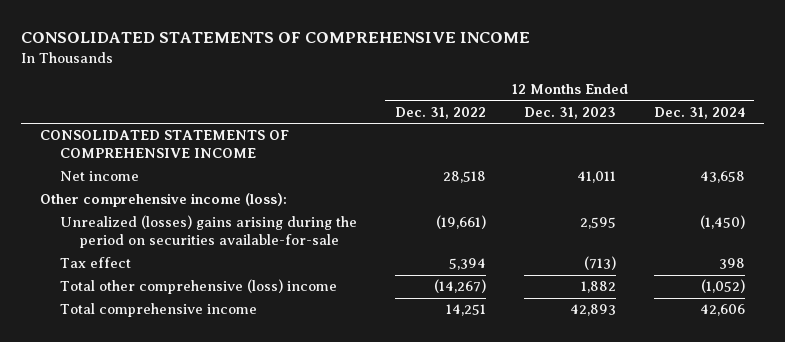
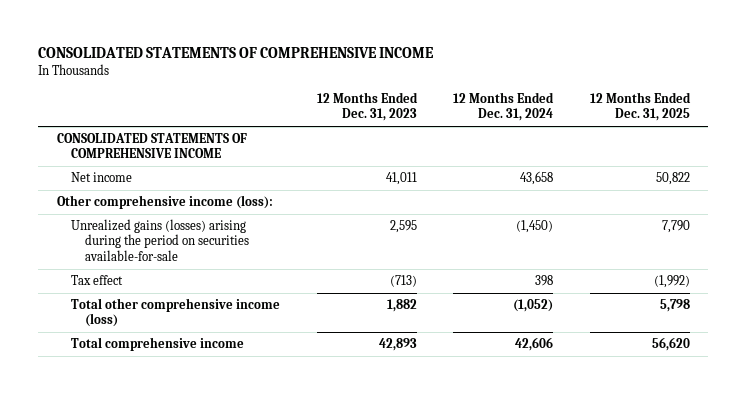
- | 12 Months Ended Dec. 31, 2022 | 12 Months Ended Dec. 31, 2023 | 12 Months Ended Dec. 31, 2024
+ | 12 Months Ended Dec. 31, 2023 | 12 Months Ended Dec. 31, 2024 | 12 Months Ended Dec. 31, 2025
- Unrealized (losses) gains arising during the period on securities available-for-sale | (19,661) | 2,595 | (1,450)
+ Unrealized gains (losses) arising during the period on securities available-for-sale | 2,595 | (1,450) | 7,790
- Total other comprehensive (loss) income | (14,267) | 1,882 | (1,052)
+ Total other comprehensive income (loss) | 1,882 | (1,052) | 5,798

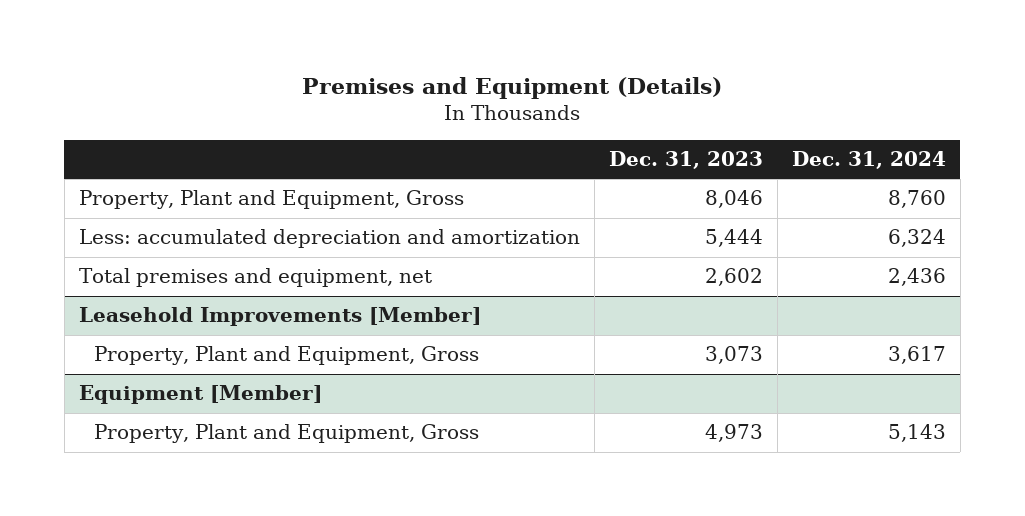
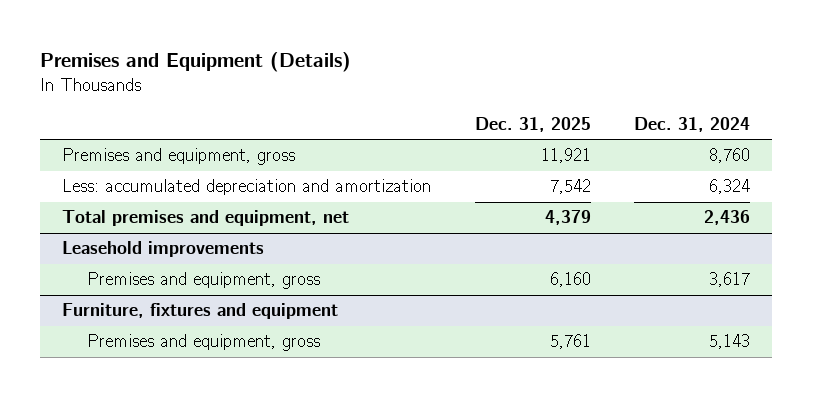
- | Dec. 31, 2023 | Dec. 31, 2024
+ | Dec. 31, 2025 | Dec. 31, 2024
- Property, Plant and Equipment, Gross | 8,046 | 8,760
+ Premises and equipment, gross | 11,921 | 8,760
- Leasehold Improvements [Member]
- Property, Plant and Equipment, Gross | 3,073 | 3,617
- Equipment [Member]
- Property, Plant and Equipment, Gross | 4,973 | 5,143
+ Leasehold improvements
+ Premises and equipment, gross | 6,160 | 3,617
+ Furniture, fixtures and equipment
+ Premises and equipment, gross | 5,761 | 5,143

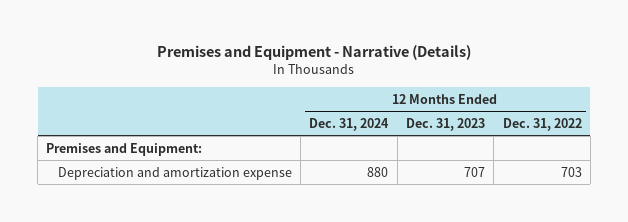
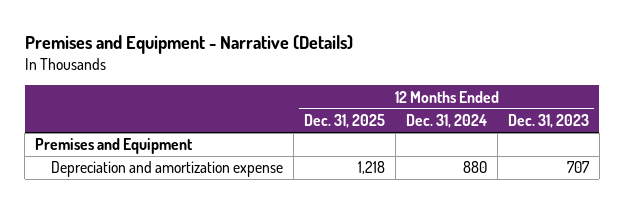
- | 12 Months Ended Dec. 31, 2024 | 12 Months Ended Dec. 31, 2023 | 12 Months Ended Dec. 31, 2022
+ | 12 Months Ended Dec. 31, 2025 | 12 Months Ended Dec. 31, 2024 | 12 Months Ended Dec. 31, 2023
- Premises and Equipment:
+ Premises and Equipment

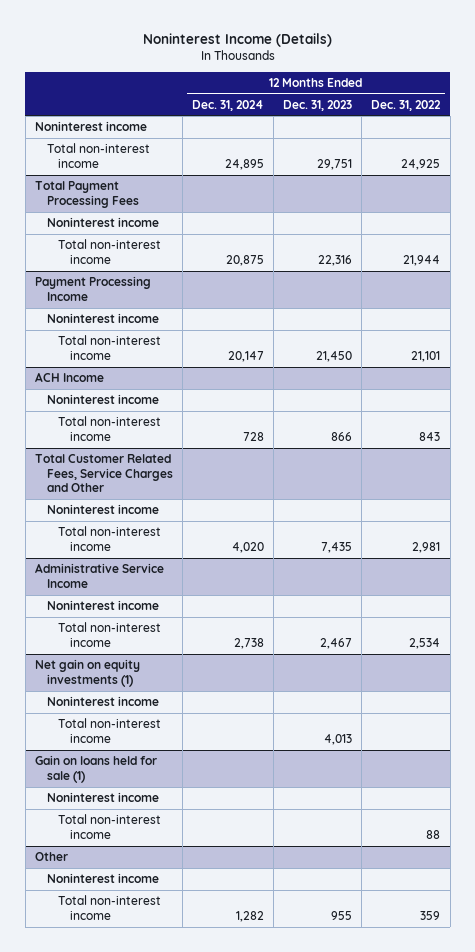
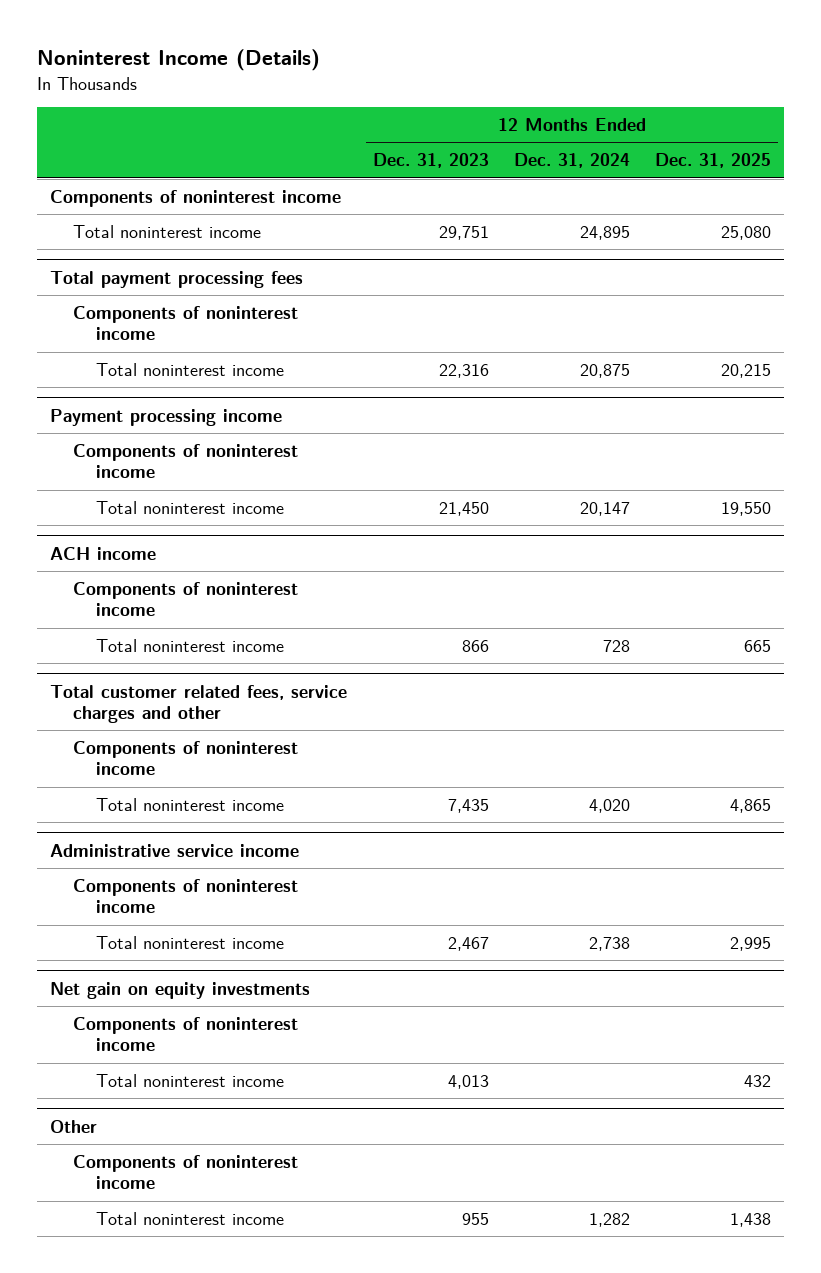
- | 12 Months Ended Dec. 31, 2024 | 12 Months Ended Dec. 31, 2023 | 12 Months Ended Dec. 31, 2022
+ | 12 Months Ended Dec. 31, 2023 | 12 Months Ended Dec. 31, 2024 | 12 Months Ended Dec. 31, 2025
- Noninterest income
- Total non-interest income | 24,895 | 29,751 | 24,925
- Total Payment Processing Fees
- Noninterest income
- Total non-interest income | 20,875 | 22,316 | 21,944
- Payment Processing Income
- Noninterest income
- Total non-interest income | 20,147 | 21,450 | 21,101
- ACH Income
- Noninterest income
- Total non-interest income | 728 | 866 | 843
- Total Customer Related Fees, Service Charges and Other
- Noninterest income
- Total non-interest income | 4,020 | 7,435 | 2,981
- Administrative Service Income
- Noninterest income
- Total non-interest income | 2,738 | 2,467 | 2,534
- Net gain on equity investments (1)
- Noninterest income
- Total non-interest income | | 4,013 |
- Gain on loans held for sale (1)
- Noninterest income
- Total non-interest income | | | 88
+ Components of noninterest income
+ Total noninterest income | 29,751 | 24,895 | 25,080
+ Total payment processing fees
+ Components of noninterest income
+ Total noninterest income | 22,316 | 20,875 | 20,215
+ Payment processing income
+ Components of noninterest income
+ Total noninterest income | 21,450 | 20,147 | 19,550
+ ACH income
+ Components of noninterest income
+ Total noninterest income | 866 | 728 | 665
+ Total customer related fees, service charges and other
+ Components of noninterest income
+ Total noninterest income | 7,435 | 4,020 | 4,865
+ Administrative service income
+ Components of noninterest income
+ Total noninterest income | 2,467 | 2,738 | 2,995
+ Net gain on equity investments
+ Components of noninterest income
+ Total noninterest income | 4,013 | | 432
@ Other
- Noninterest income
- Total non-interest income | 1,282 | 955 | 359
+ Components of noninterest income
+ Total noninterest income | 955 | 1,282 | 1,438

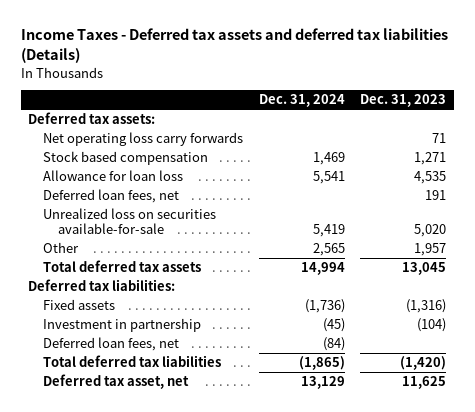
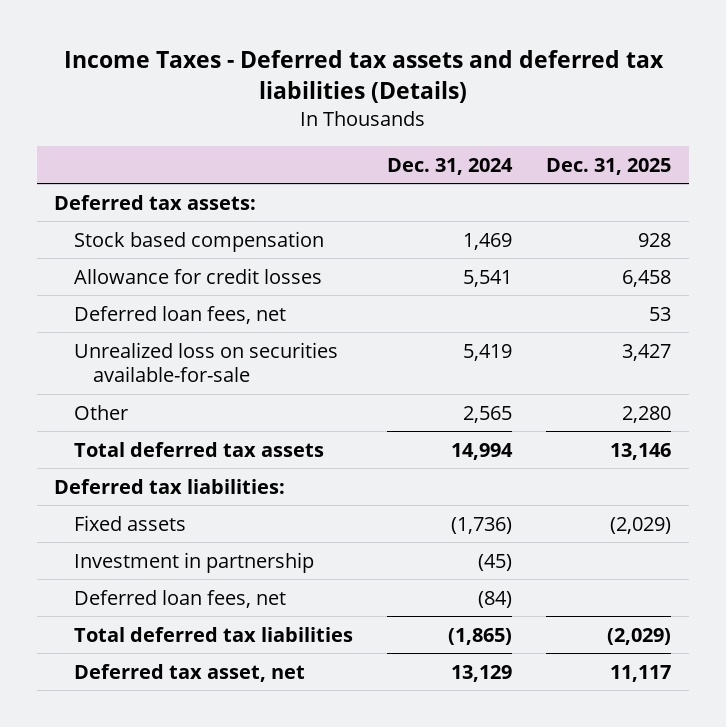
- | Dec. 31, 2024 | Dec. 31, 2023
+ | Dec. 31, 2024 | Dec. 31, 2025
- Net operating loss carry forwards | | 71
- Allowance for loan loss | 5,541 | 4,535
+ Allowance for credit losses | 5,541 | 6,458

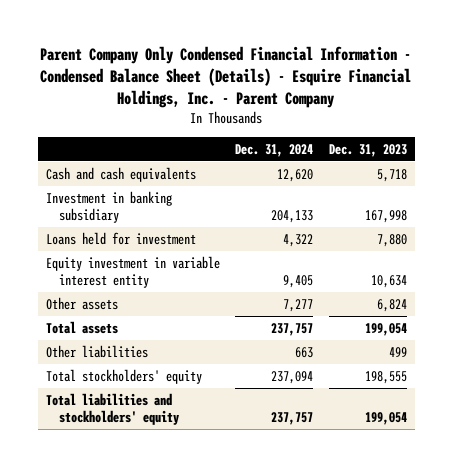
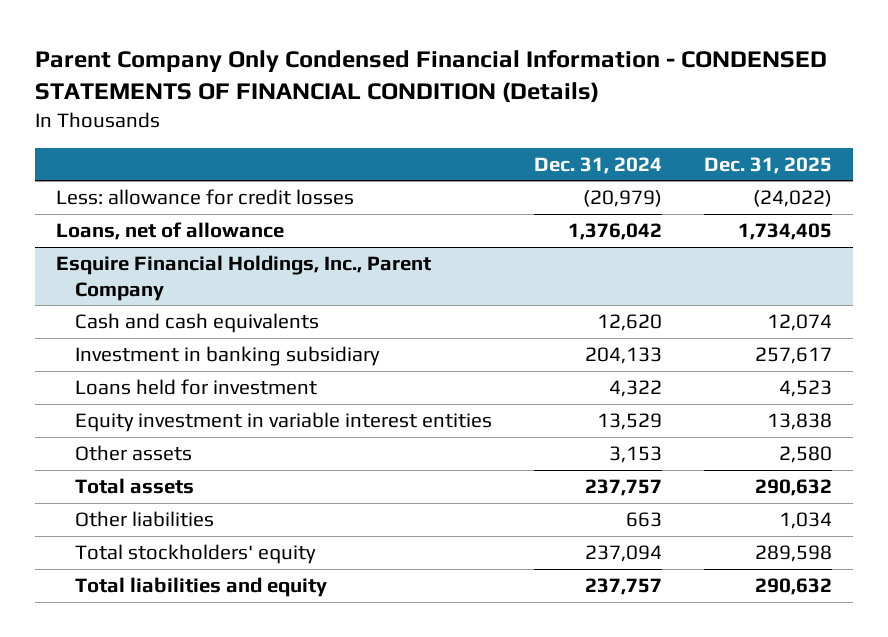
- Parent Company Only Condensed Financial Information - Condensed Balance Sheet (Details) - Esquire Financial Holdings, Inc. - Parent Company
+ Parent Company Only Condensed Financial Information - CONDENSED STATEMENTS OF FINANCIAL CONDITION (Details)
- | Dec. 31, 2024 | Dec. 31, 2023
+ | Dec. 31, 2024 | Dec. 31, 2025
+ Less: allowance for credit losses | (20,979) | (24,022)
+ Loans, net of allowance | 1,376,042 | 1,734,405
+ Esquire Financial Holdings, Inc., Parent Company
- Equity investment in variable interest entity | 9,405 | 10,634
- Other assets | 7,277 | 6,824
+ Equity investment in variable interest entities | 13,529 | 13,838
+ Other assets | 3,153 | 2,580
- Total liabilities and stockholders' equity | 237,757 | 199,054
+ Total liabilities and equity | 237,757 | 290,632

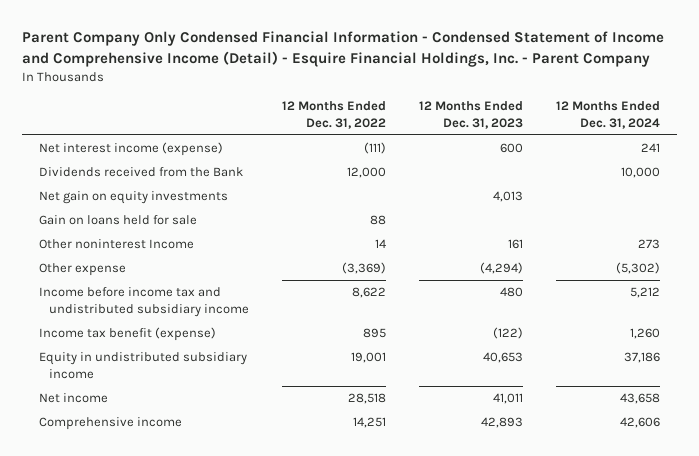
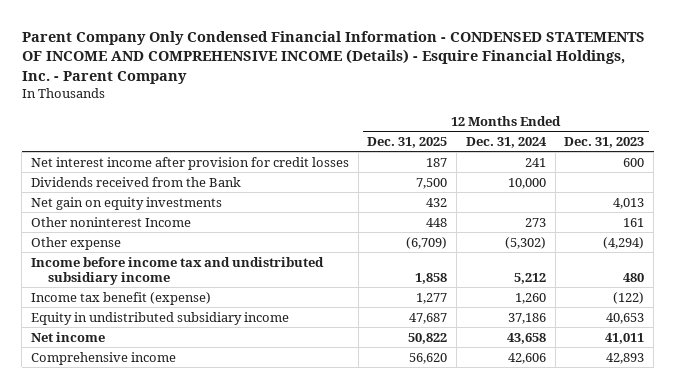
- Parent Company Only Condensed Financial Information - Condensed Statement of Income and Comprehensive Income (Detail) - Esquire Financial Holdings, Inc. - Parent Company
+ Parent Company Only Condensed Financial Information - CONDENSED STATEMENTS OF INCOME AND COMPREHENSIVE INCOME (Details) - Esquire Financial Holdings, Inc. - Parent Company
- | 12 Months Ended Dec. 31, 2022 | 12 Months Ended Dec. 31, 2023 | 12 Months Ended Dec. 31, 2024
+ | 12 Months Ended Dec. 31, 2025 | 12 Months Ended Dec. 31, 2024 | 12 Months Ended Dec. 31, 2023
- Net interest income (expense) | (111) | 600 | 241
+ Net interest income after provision for credit losses | 187 | 241 | 600
- Gain on loans held for sale | 88 | |

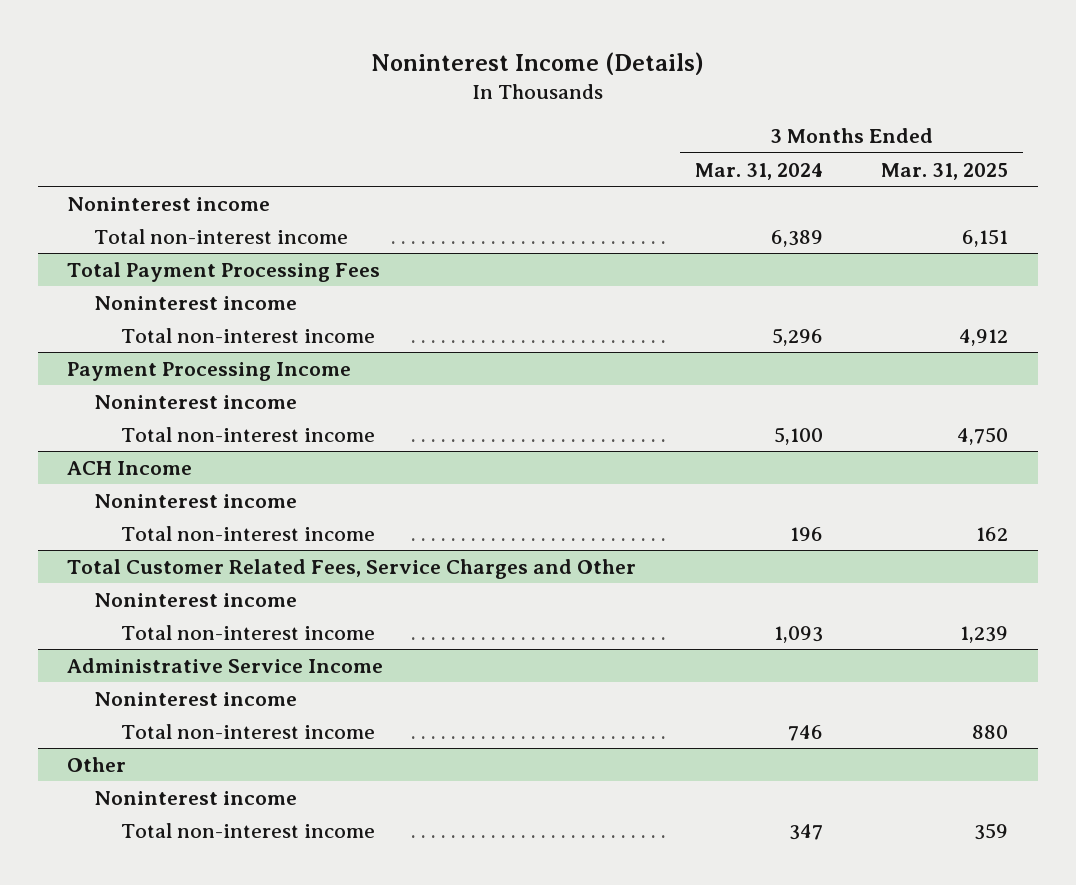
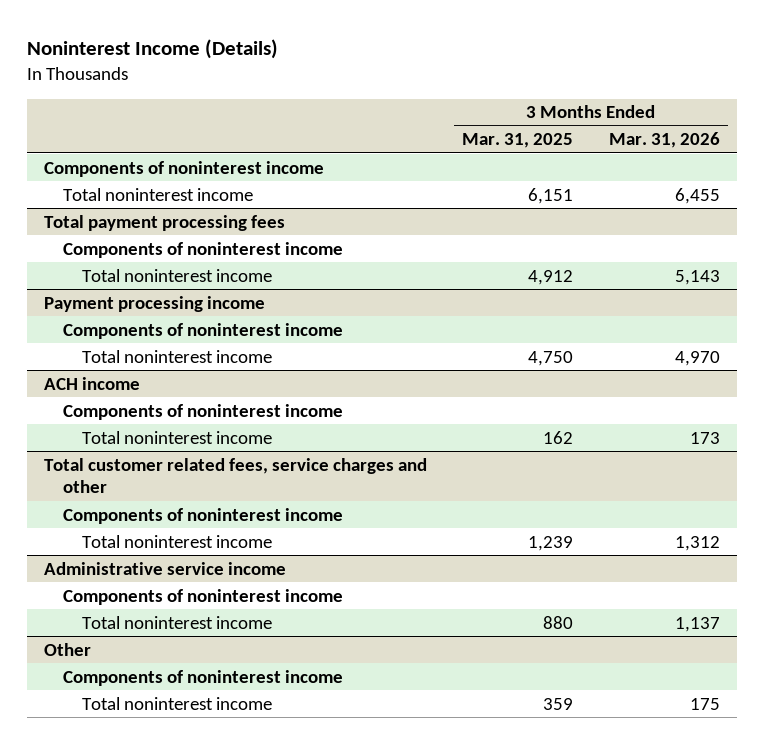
- | 3 Months Ended Mar. 31, 2024 | 3 Months Ended Mar. 31, 2025
+ | 3 Months Ended Mar. 31, 2025 | 3 Months Ended Mar. 31, 2026
- Noninterest income
- Total non-interest income | 6,389 | 6,151
- Total Payment Processing Fees
- Noninterest income
- Total non-interest income | 5,296 | 4,912
- Payment Processing Income
- Noninterest income
- Total non-interest income | 5,100 | 4,750
- ACH Income
- Noninterest income
- Total non-interest income | 196 | 162
- Total Customer Related Fees, Service Charges and Other
- Noninterest income
- Total non-interest income | 1,093 | 1,239
- Administrative Service Income
- Noninterest income
- Total non-interest income | 746 | 880
+ Components of noninterest income
+ Total noninterest income | 6,151 | 6,455
+ Total payment processing fees
+ Components of noninterest income
+ Total noninterest income | 4,912 | 5,143
+ Payment processing income
+ Components of noninterest income
+ Total noninterest income | 4,750 | 4,970
+ ACH income
+ Components of noninterest income
+ Total noninterest income | 162 | 173
+ Total customer related fees, service charges and other
+ Components of noninterest income
+ Total noninterest income | 1,239 | 1,312
+ Administrative service income
+ Components of noninterest income
+ Total noninterest income | 880 | 1,137
@ Other
- Noninterest income
- Total non-interest income | 347 | 359
+ Components of noninterest income
+ Total noninterest income | 359 | 175

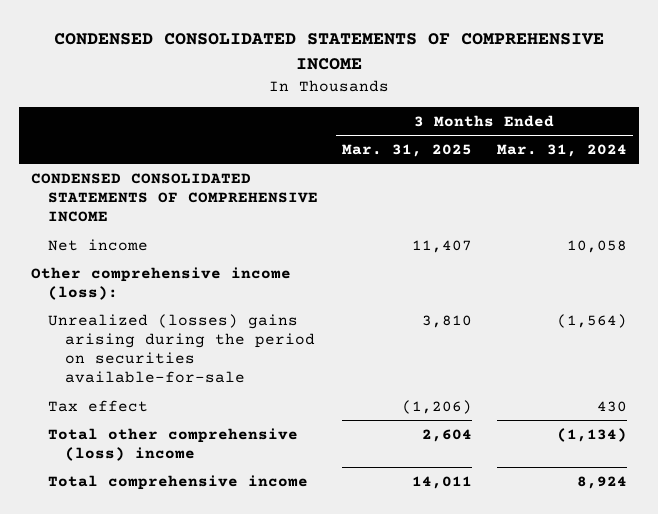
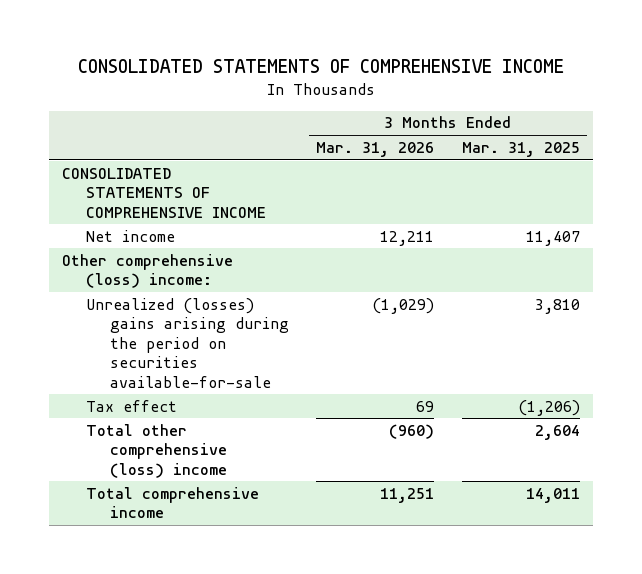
- CONDENSED CONSOLIDATED STATEMENTS OF COMPREHENSIVE INCOME
+ CONSOLIDATED STATEMENTS OF COMPREHENSIVE INCOME
- | 3 Months Ended Mar. 31, 2025 | 3 Months Ended Mar. 31, 2024
+ | 3 Months Ended Mar. 31, 2026 | 3 Months Ended Mar. 31, 2025
- CONDENSED CONSOLIDATED STATEMENTS OF COMPREHENSIVE INCOME
+ CONSOLIDATED STATEMENTS OF COMPREHENSIVE INCOME
- Other comprehensive income (loss):
+ Other comprehensive (loss) income:

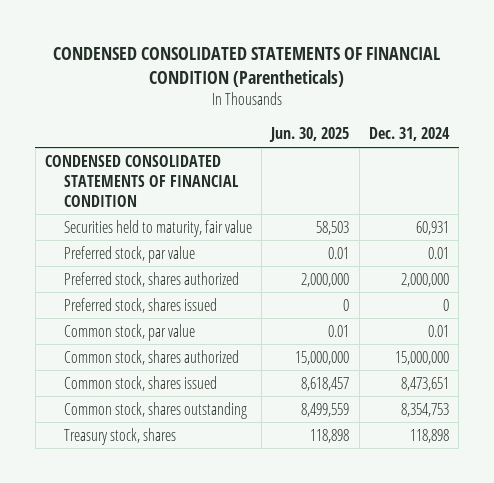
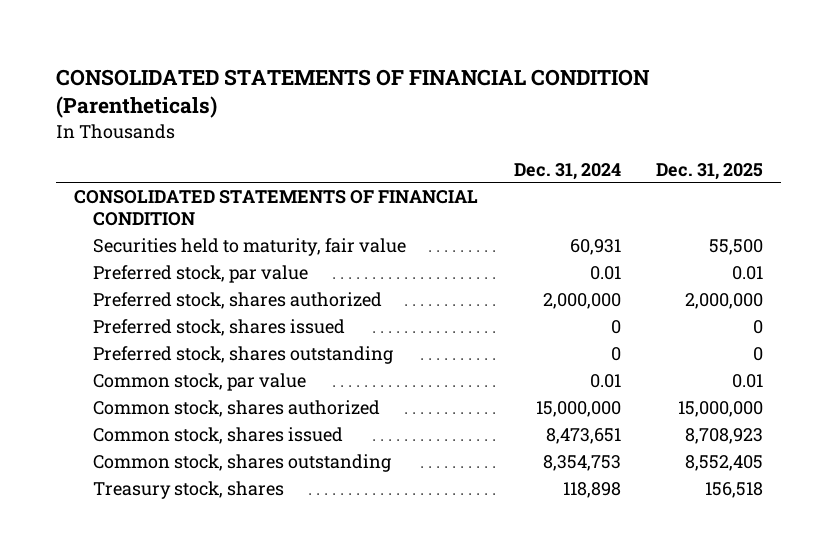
- CONDENSED CONSOLIDATED STATEMENTS OF FINANCIAL CONDITION (Parentheticals)
+ CONSOLIDATED STATEMENTS OF FINANCIAL CONDITION (Parentheticals)
- | Jun. 30, 2025 | Dec. 31, 2024
+ | Dec. 31, 2024 | Dec. 31, 2025
- CONDENSED CONSOLIDATED STATEMENTS OF FINANCIAL CONDITION
+ CONSOLIDATED STATEMENTS OF FINANCIAL CONDITION
+ Preferred stock, shares outstanding | 0 | 0

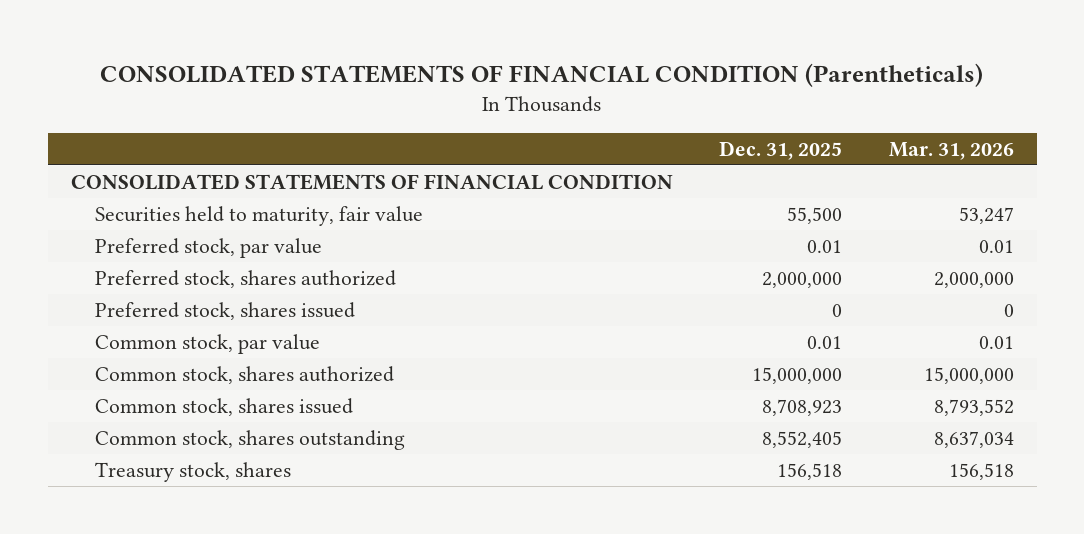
- | Dec. 31, 2024 | Dec. 31, 2025
+ | Dec. 31, 2025 | Mar. 31, 2026
- Preferred stock, shares outstanding | 0 | 0

